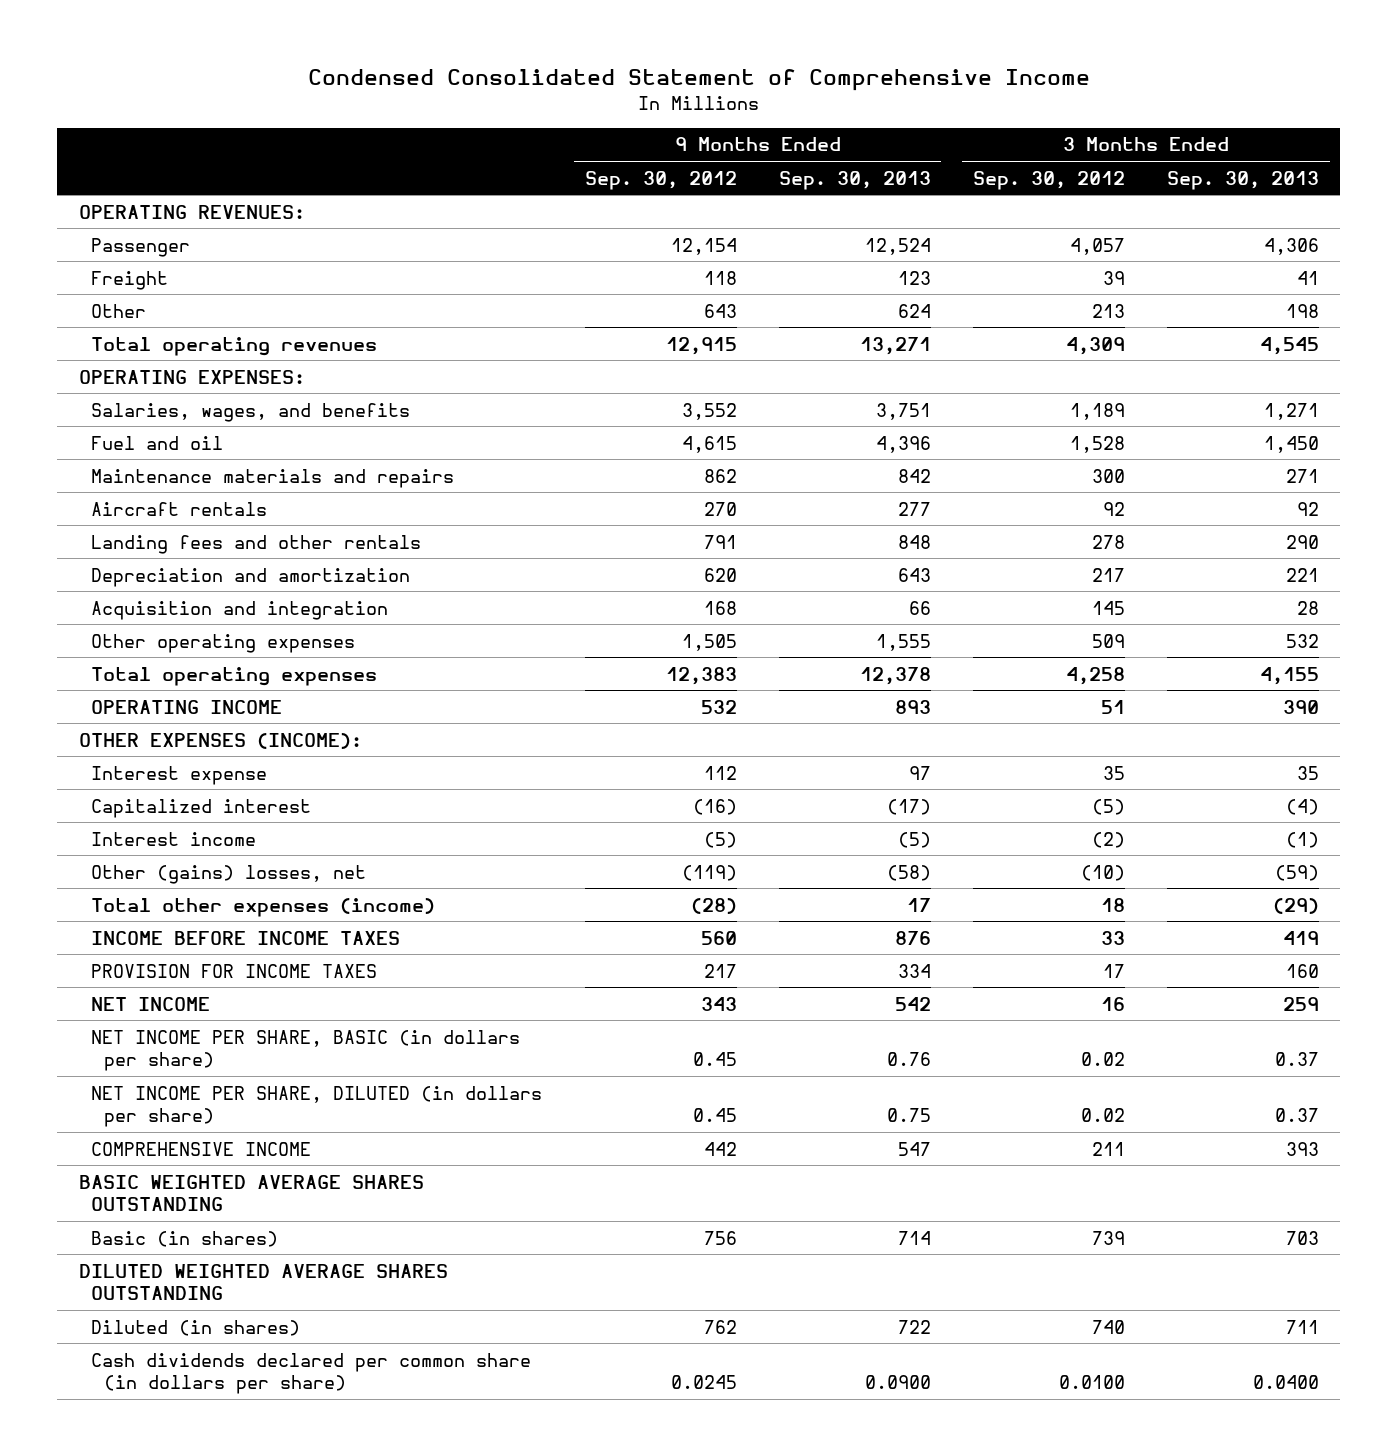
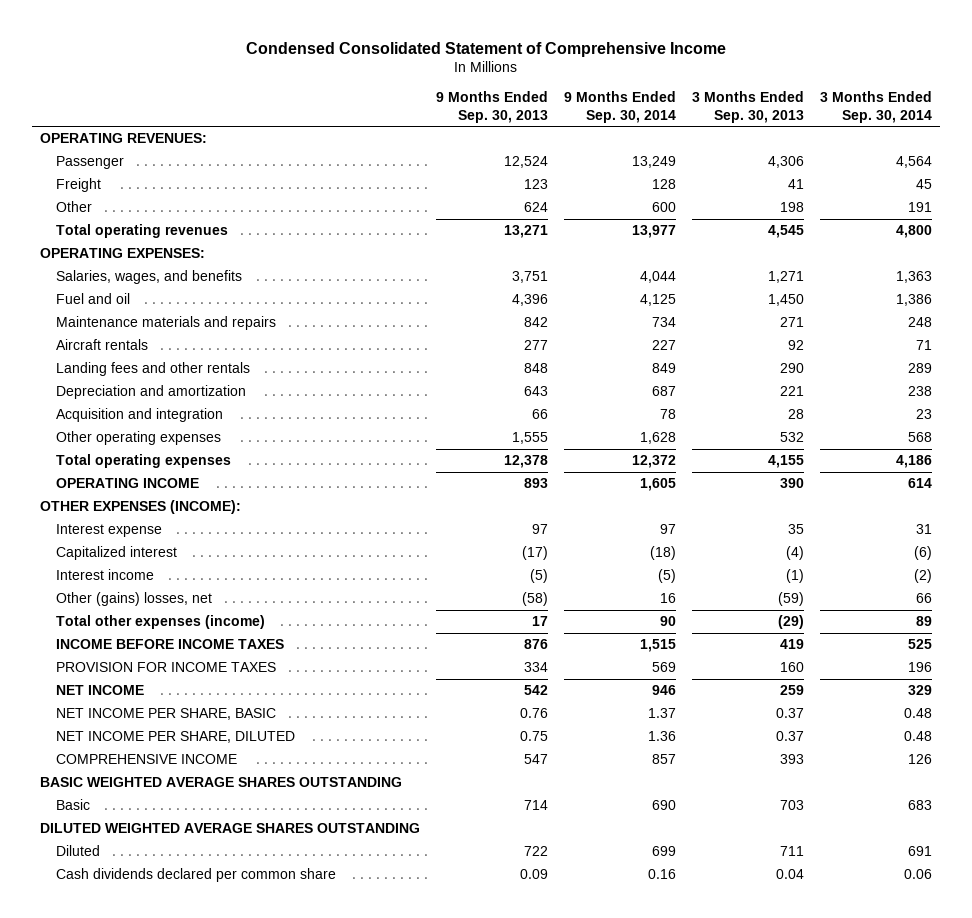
- | 9 Months Ended Sep. 30, 2012 | 9 Months Ended Sep. 30, 2013 | 3 Months Ended Sep. 30, 2012 | 3 Months Ended Sep. 30, 2013
+ | 9 Months Ended Sep. 30, 2013 | 9 Months Ended Sep. 30, 2014 | 3 Months Ended Sep. 30, 2013 | 3 Months Ended Sep. 30, 2014
- NET INCOME PER SHARE, BASIC (in dollars per share) | 0.45 | 0.76 | 0.02 | 0.37
- NET INCOME PER SHARE, DILUTED (in dollars per share) | 0.45 | 0.75 | 0.02 | 0.37
+ NET INCOME PER SHARE, BASIC | 0.76 | 1.37 | 0.37 | 0.48
+ NET INCOME PER SHARE, DILUTED | 0.75 | 1.36 | 0.37 | 0.48
- Basic (in shares) | 756 | 714 | 739 | 703
+ Basic | 714 | 690 | 703 | 683
- Diluted (in shares) | 762 | 722 | 740 | 711
- Cash dividends declared per common share (in dollars per share) | 0.0245 | 0.0900 | 0.0100 | 0.0400
+ Diluted | 722 | 699 | 711 | 691
+ Cash dividends declared per common share | 0.09 | 0.16 | 0.04 | 0.06

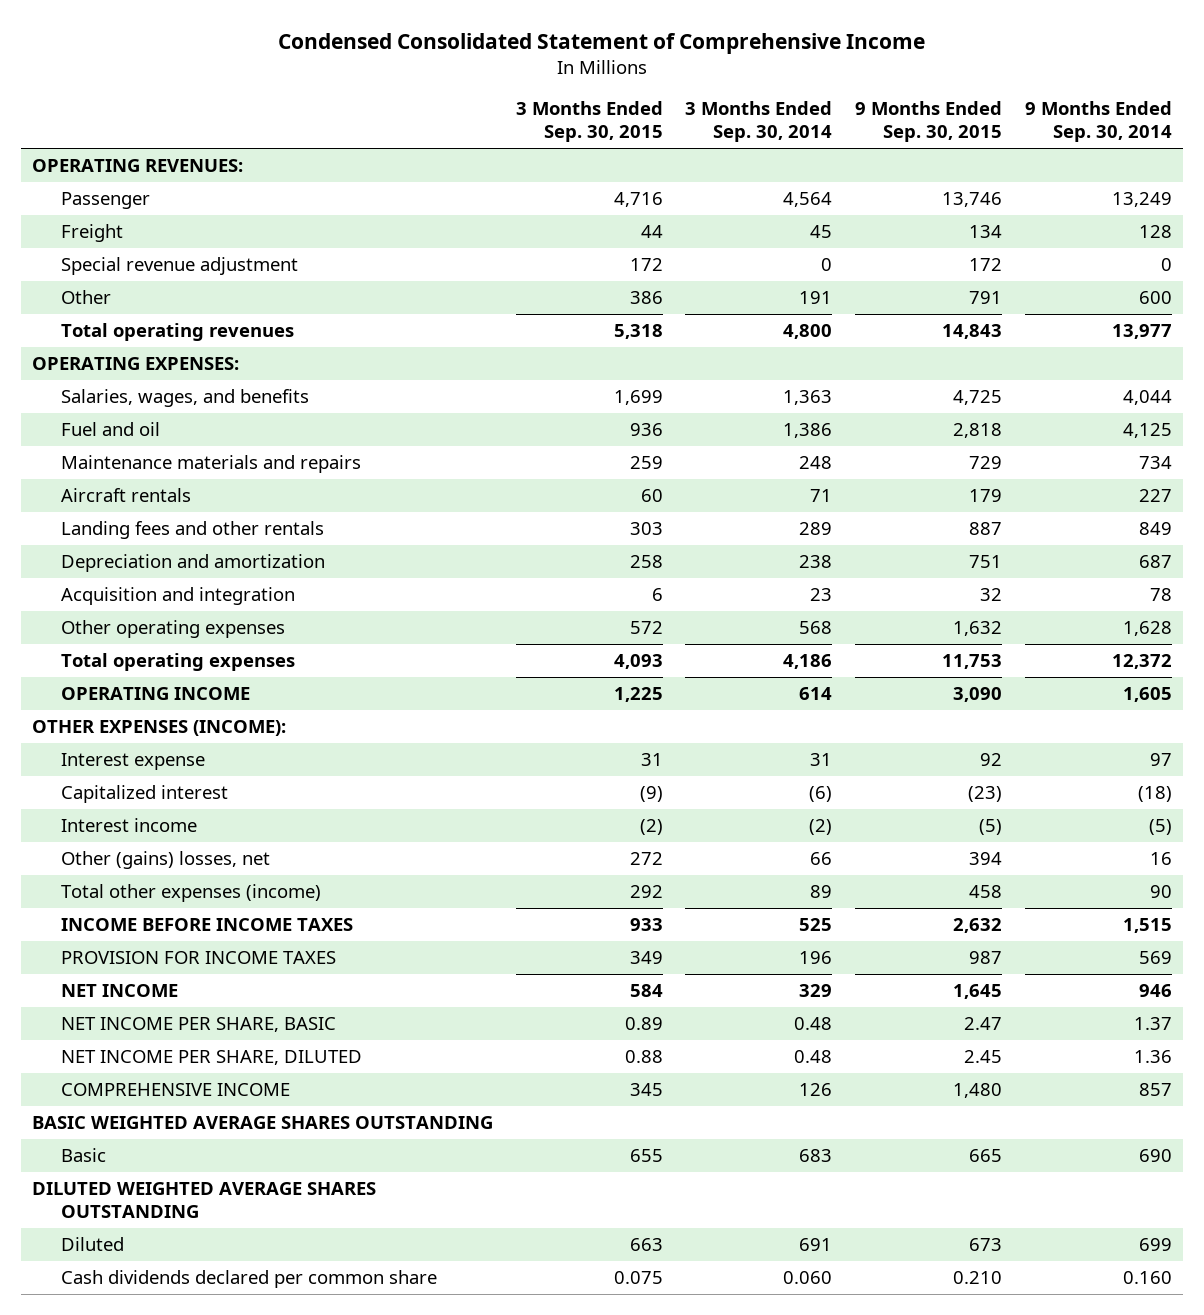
- | 9 Months Ended Sep. 30, 2013 | 9 Months Ended Sep. 30, 2014 | 3 Months Ended Sep. 30, 2013 | 3 Months Ended Sep. 30, 2014
+ | 3 Months Ended Sep. 30, 2015 | 3 Months Ended Sep. 30, 2014 | 9 Months Ended Sep. 30, 2015 | 9 Months Ended Sep. 30, 2014
+ Special revenue adjustment | 172 | 0 | 172 | 0
- Cash dividends declared per common share | 0.09 | 0.16 | 0.04 | 0.06
+ Cash dividends declared per common share | 0.075 | 0.060 | 0.210 | 0.160

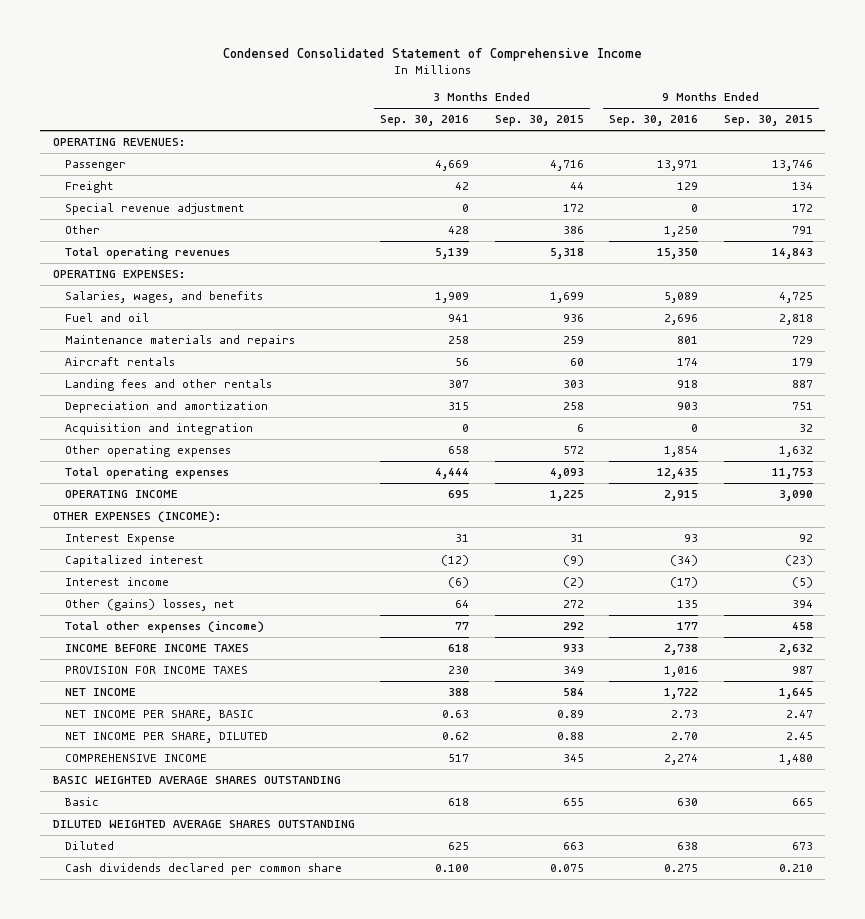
- | 3 Months Ended Sep. 30, 2015 | 3 Months Ended Sep. 30, 2014 | 9 Months Ended Sep. 30, 2015 | 9 Months Ended Sep. 30, 2014
+ | 3 Months Ended Sep. 30, 2016 | 3 Months Ended Sep. 30, 2015 | 9 Months Ended Sep. 30, 2016 | 9 Months Ended Sep. 30, 2015
- Interest expense | 31 | 31 | 92 | 97
+ Interest Expense | 31 | 31 | 93 | 92

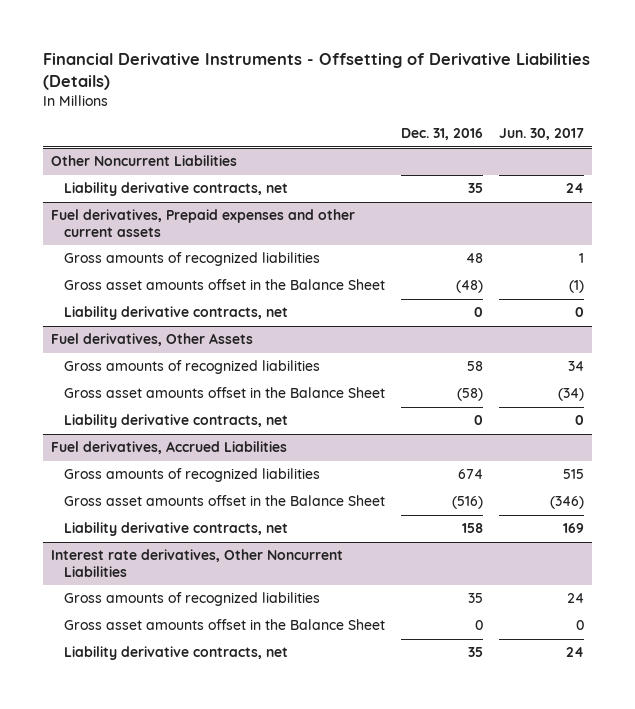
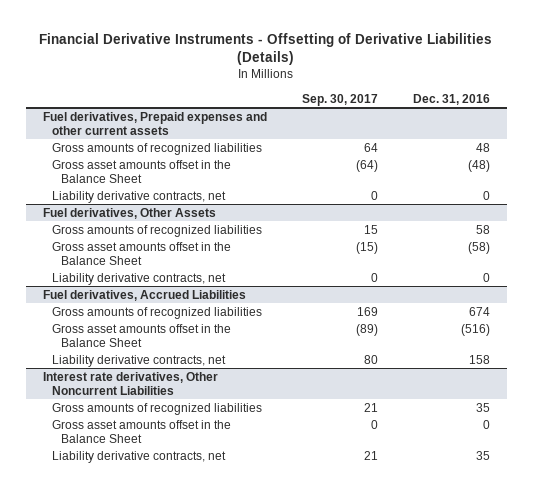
- | Dec. 31, 2016 | Jun. 30, 2017
+ | Sep. 30, 2017 | Dec. 31, 2016
- Other Noncurrent Liabilities
- Liability derivative contracts, net | 35 | 24

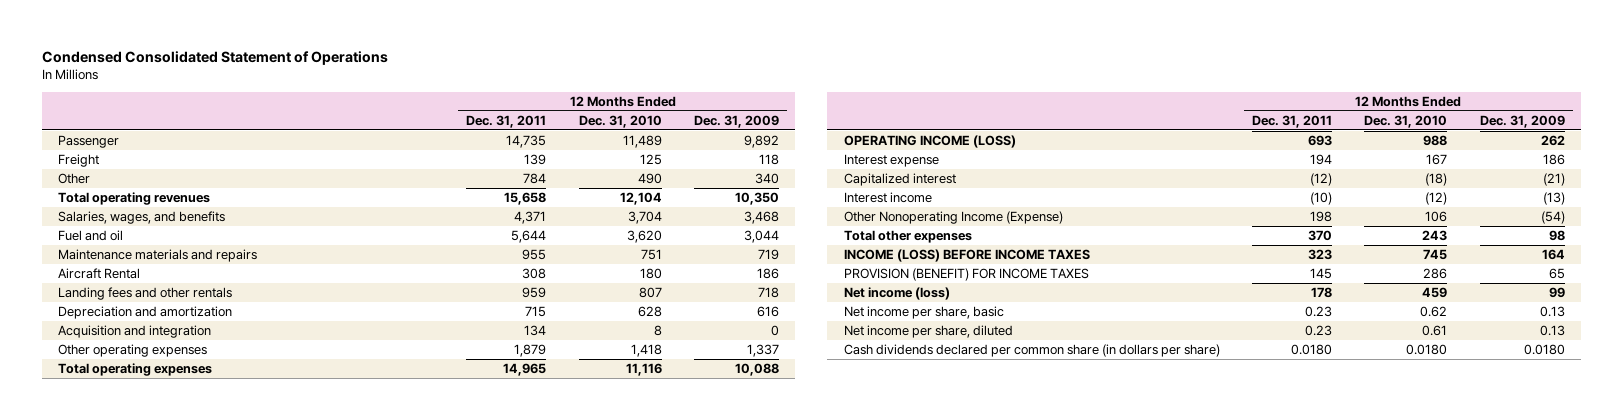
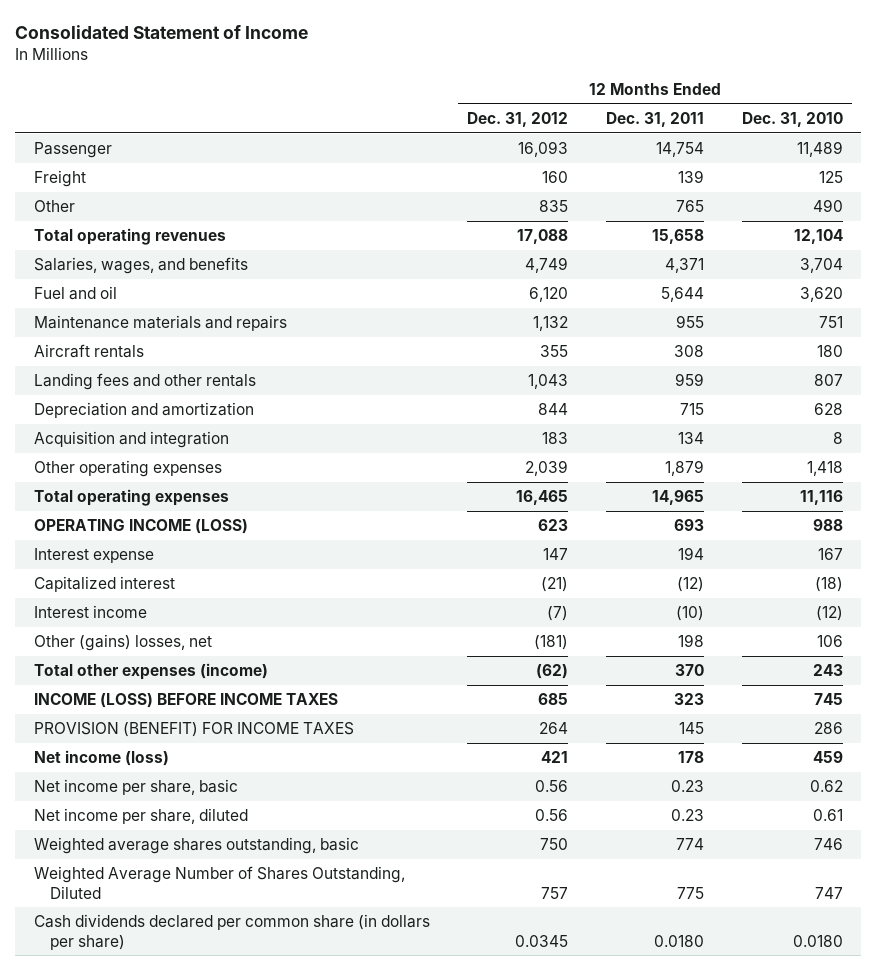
- Condensed Consolidated Statement of Operations
+ Consolidated Statement of Income
- | 12 Months Ended Dec. 31, 2011 | 12 Months Ended Dec. 31, 2010 | 12 Months Ended Dec. 31, 2009
+ | 12 Months Ended Dec. 31, 2012 | 12 Months Ended Dec. 31, 2011 | 12 Months Ended Dec. 31, 2010
- Passenger | 14,735 | 11,489 | 9,892
+ Passenger | 16,093 | 14,754 | 11,489
- Other | 784 | 490 | 340
+ Other | 835 | 765 | 490
- Aircraft Rental | 308 | 180 | 186
+ Aircraft rentals | 355 | 308 | 180
- Other Nonoperating Income (Expense) | 198 | 106 | (54)
- Total other expenses | 370 | 243 | 98
+ Other (gains) losses, net | (181) | 198 | 106
+ Total other expenses (income) | (62) | 370 | 243
+ Weighted average shares outstanding, basic | 750 | 774 | 746
+ Weighted Average Number of Shares Outstanding, Diluted | 757 | 775 | 747

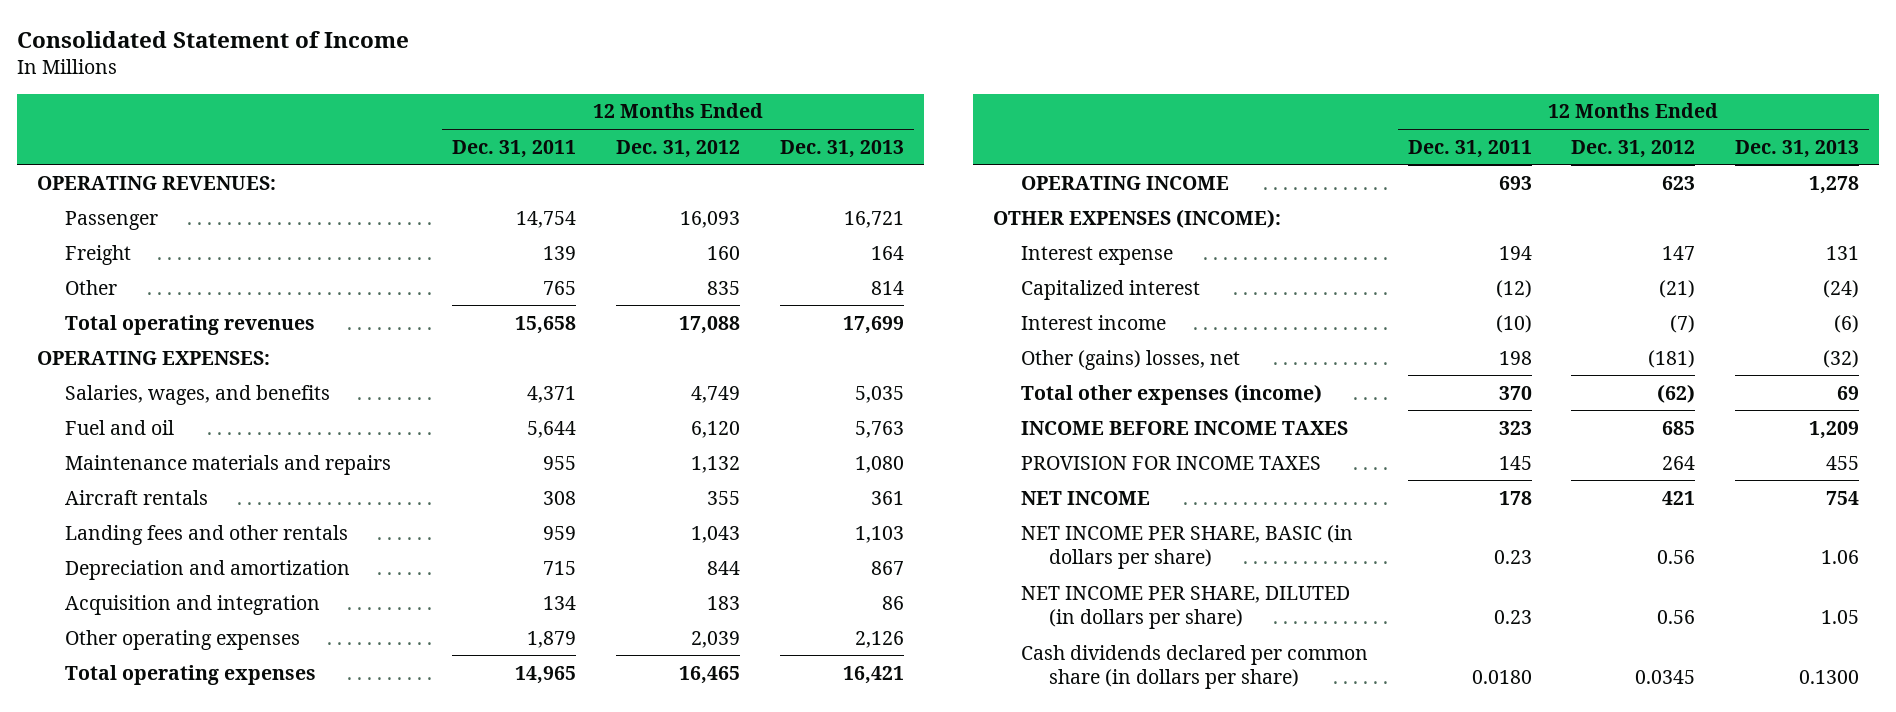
- | 12 Months Ended Dec. 31, 2012 | 12 Months Ended Dec. 31, 2011 | 12 Months Ended Dec. 31, 2010
+ | 12 Months Ended Dec. 31, 2011 | 12 Months Ended Dec. 31, 2012 | 12 Months Ended Dec. 31, 2013
+ OPERATING REVENUES:
+ OPERATING EXPENSES:
- OPERATING INCOME (LOSS) | 623 | 693 | 988
+ OPERATING INCOME | 693 | 623 | 1,278
+ OTHER EXPENSES (INCOME):
- INCOME (LOSS) BEFORE INCOME TAXES | 685 | 323 | 745
- PROVISION (BENEFIT) FOR INCOME TAXES | 264 | 145 | 286
- Net income (loss) | 421 | 178 | 459
- Net income per share, basic | 0.56 | 0.23 | 0.62
- Net income per share, diluted | 0.56 | 0.23 | 0.61
- Weighted average shares outstanding, basic | 750 | 774 | 746
- Weighted Average Number of Shares Outstanding, Diluted | 757 | 775 | 747
+ INCOME BEFORE INCOME TAXES | 323 | 685 | 1,209
+ PROVISION FOR INCOME TAXES | 145 | 264 | 455
+ NET INCOME | 178 | 421 | 754
+ NET INCOME PER SHARE, BASIC (in dollars per share) | 0.23 | 0.56 | 1.06
+ NET INCOME PER SHARE, DILUTED (in dollars per share) | 0.23 | 0.56 | 1.05

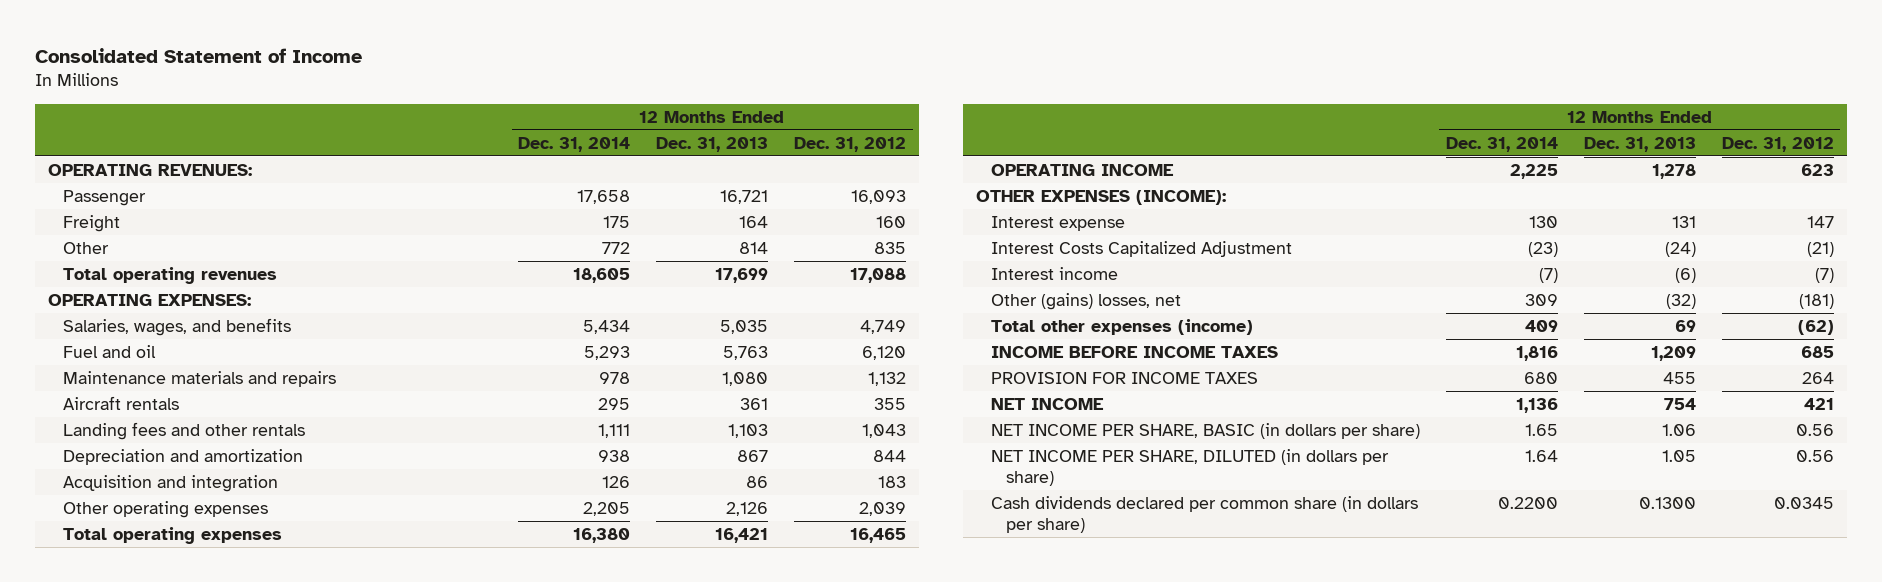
- | 12 Months Ended Dec. 31, 2011 | 12 Months Ended Dec. 31, 2012 | 12 Months Ended Dec. 31, 2013
+ | 12 Months Ended Dec. 31, 2014 | 12 Months Ended Dec. 31, 2013 | 12 Months Ended Dec. 31, 2012
- Capitalized interest | (12) | (21) | (24)
+ Interest Costs Capitalized Adjustment | (23) | (24) | (21)

